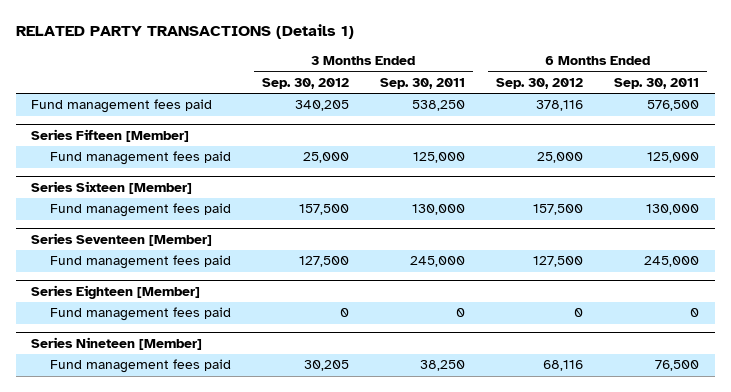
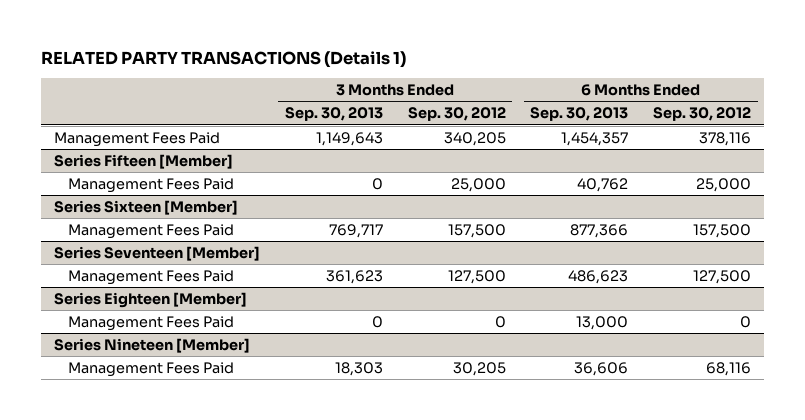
- | 3 Months Ended Sep. 30, 2012 | 3 Months Ended Sep. 30, 2011 | 6 Months Ended Sep. 30, 2012 | 6 Months Ended Sep. 30, 2011
+ | 3 Months Ended Sep. 30, 2013 | 3 Months Ended Sep. 30, 2012 | 6 Months Ended Sep. 30, 2013 | 6 Months Ended Sep. 30, 2012
- Fund management fees paid | 340,205 | 538,250 | 378,116 | 576,500
+ Management Fees Paid | 1,149,643 | 340,205 | 1,454,357 | 378,116
@ Series Fifteen [Member]
- Fund management fees paid | 25,000 | 125,000 | 25,000 | 125,000
+ Management Fees Paid | 0 | 25,000 | 40,762 | 25,000
@ Series Sixteen [Member]
- Fund management fees paid | 157,500 | 130,000 | 157,500 | 130,000
+ Management Fees Paid | 769,717 | 157,500 | 877,366 | 157,500
@ Series Seventeen [Member]
- Fund management fees paid | 127,500 | 245,000 | 127,500 | 245,000
+ Management Fees Paid | 361,623 | 127,500 | 486,623 | 127,500
@ Series Eighteen [Member]
- Fund management fees paid | 0 | 0 | 0 | 0
+ Management Fees Paid | 0 | 0 | 13,000 | 0
@ Series Nineteen [Member]
- Fund management fees paid | 30,205 | 38,250 | 68,116 | 76,500
+ Management Fees Paid | 18,303 | 30,205 | 36,606 | 68,116

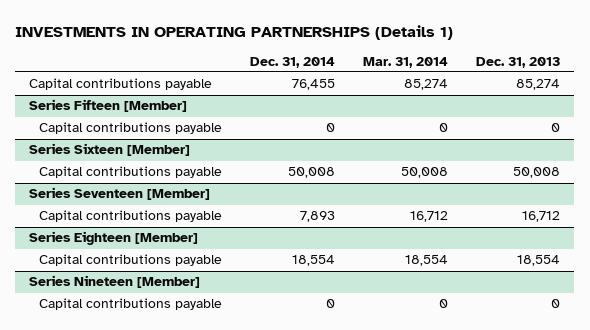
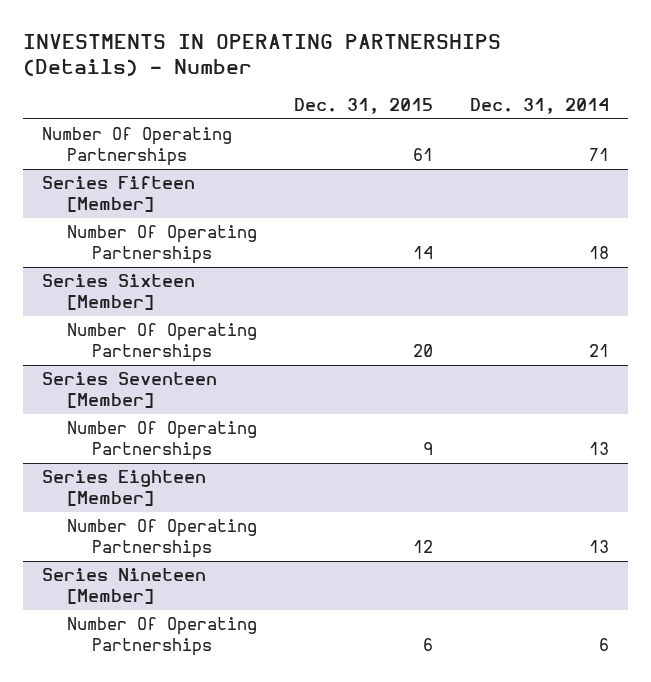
- INVESTMENTS IN OPERATING PARTNERSHIPS (Details 1)
+ INVESTMENTS IN OPERATING PARTNERSHIPS (Details) - Number
- | Dec. 31, 2014 | Mar. 31, 2014 | Dec. 31, 2013
+ | Dec. 31, 2015 | Dec. 31, 2014
- Capital contributions payable | 76,455 | 85,274 | 85,274
+ Number Of Operating Partnerships | 61 | 71
@ Series Fifteen [Member]
- Capital contributions payable | 0 | 0 | 0
+ Number Of Operating Partnerships | 14 | 18
@ Series Sixteen [Member]
- Capital contributions payable | 50,008 | 50,008 | 50,008
+ Number Of Operating Partnerships | 20 | 21
@ Series Seventeen [Member]
- Capital contributions payable | 7,893 | 16,712 | 16,712
+ Number Of Operating Partnerships | 9 | 13
@ Series Eighteen [Member]
- Capital contributions payable | 18,554 | 18,554 | 18,554
+ Number Of Operating Partnerships | 12 | 13
@ Series Nineteen [Member]
- Capital contributions payable | 0 | 0 | 0
+ Number Of Operating Partnerships | 6 | 6

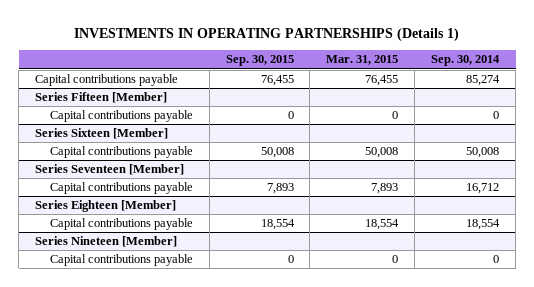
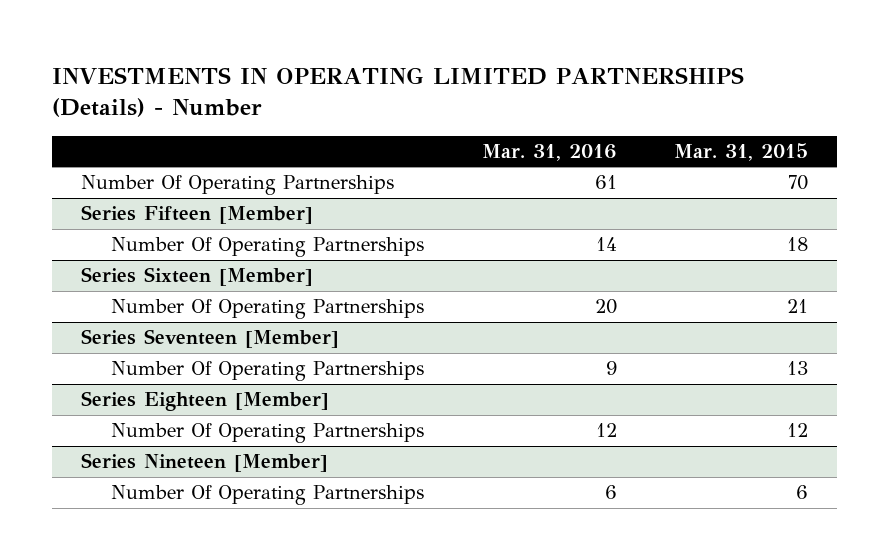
- INVESTMENTS IN OPERATING PARTNERSHIPS (Details 1)
+ INVESTMENTS IN OPERATING LIMITED PARTNERSHIPS (Details) - Number
- | Sep. 30, 2015 | Mar. 31, 2015 | Sep. 30, 2014
+ | Mar. 31, 2016 | Mar. 31, 2015
- Capital contributions payable | 76,455 | 76,455 | 85,274
+ Number Of Operating Partnerships | 61 | 70
@ Series Fifteen [Member]
- Capital contributions payable | 0 | 0 | 0
+ Number Of Operating Partnerships | 14 | 18
@ Series Sixteen [Member]
- Capital contributions payable | 50,008 | 50,008 | 50,008
+ Number Of Operating Partnerships | 20 | 21
@ Series Seventeen [Member]
- Capital contributions payable | 7,893 | 7,893 | 16,712
+ Number Of Operating Partnerships | 9 | 13
@ Series Eighteen [Member]
- Capital contributions payable | 18,554 | 18,554 | 18,554
+ Number Of Operating Partnerships | 12 | 12
@ Series Nineteen [Member]
- Capital contributions payable | 0 | 0 | 0
+ Number Of Operating Partnerships | 6 | 6

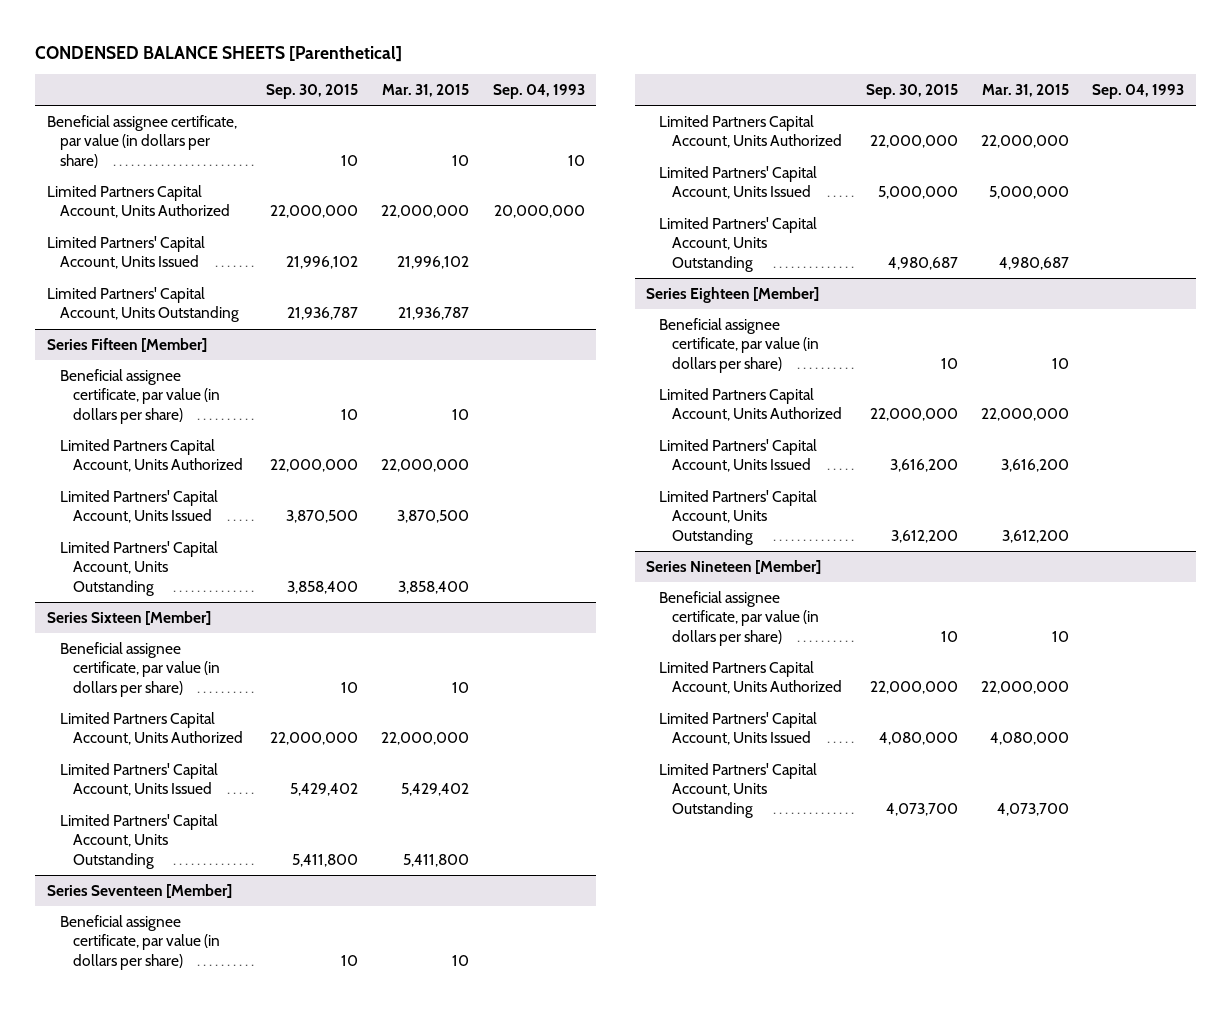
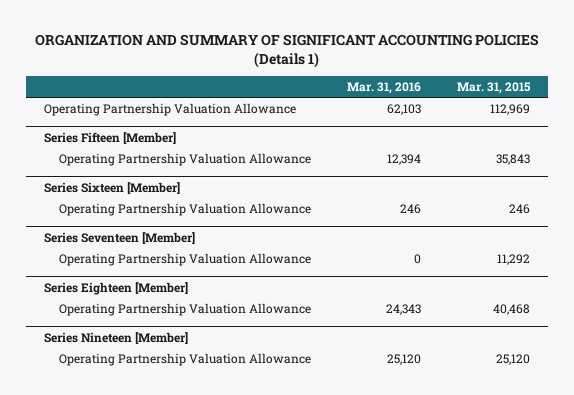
- CONDENSED BALANCE SHEETS [Parenthetical]
+ ORGANIZATION AND SUMMARY OF SIGNIFICANT ACCOUNTING POLICIES (Details 1)
- | Sep. 30, 2015 | Mar. 31, 2015 | Sep. 04, 1993
+ | Mar. 31, 2016 | Mar. 31, 2015
- Beneficial assignee certificate, par value (in dollars per share) | 10 | 10 | 10
- Limited Partners Capital Account, Units Authorized | 22,000,000 | 22,000,000 | 20,000,000
- Limited Partners' Capital Account, Units Issued | 21,996,102 | 21,996,102 |
- Limited Partners' Capital Account, Units Outstanding | 21,936,787 | 21,936,787 |
+ Operating Partnership Valuation Allowance | 62,103 | 112,969
@ Series Fifteen [Member]
- Beneficial assignee certificate, par value (in dollars per share) | 10 | 10 |
- Limited Partners Capital Account, Units Authorized | 22,000,000 | 22,000,000 |
- Limited Partners' Capital Account, Units Issued | 3,870,500 | 3,870,500 |
- Limited Partners' Capital Account, Units Outstanding | 3,858,400 | 3,858,400 |
+ Operating Partnership Valuation Allowance | 12,394 | 35,843
@ Series Sixteen [Member]
- Beneficial assignee certificate, par value (in dollars per share) | 10 | 10 |
- Limited Partners Capital Account, Units Authorized | 22,000,000 | 22,000,000 |
- Limited Partners' Capital Account, Units Issued | 5,429,402 | 5,429,402 |
- Limited Partners' Capital Account, Units Outstanding | 5,411,800 | 5,411,800 |
+ Operating Partnership Valuation Allowance | 246 | 246
@ Series Seventeen [Member]
- Beneficial assignee certificate, par value (in dollars per share) | 10 | 10 |
- Limited Partners Capital Account, Units Authorized | 22,000,000 | 22,000,000 |
- Limited Partners' Capital Account, Units Issued | 5,000,000 | 5,000,000 |
- Limited Partners' Capital Account, Units Outstanding | 4,980,687 | 4,980,687 |
+ Operating Partnership Valuation Allowance | 0 | 11,292
@ Series Eighteen [Member]
- Beneficial assignee certificate, par value (in dollars per share) | 10 | 10 |
- Limited Partners Capital Account, Units Authorized | 22,000,000 | 22,000,000 |
- Limited Partners' Capital Account, Units Issued | 3,616,200 | 3,616,200 |
- Limited Partners' Capital Account, Units Outstanding | 3,612,200 | 3,612,200 |
+ Operating Partnership Valuation Allowance | 24,343 | 40,468
@ Series Nineteen [Member]
- Beneficial assignee certificate, par value (in dollars per share) | 10 | 10 |
- Limited Partners Capital Account, Units Authorized | 22,000,000 | 22,000,000 |
- Limited Partners' Capital Account, Units Issued | 4,080,000 | 4,080,000 |
- Limited Partners' Capital Account, Units Outstanding | 4,073,700 | 4,073,700 |
+ Operating Partnership Valuation Allowance | 25,120 | 25,120

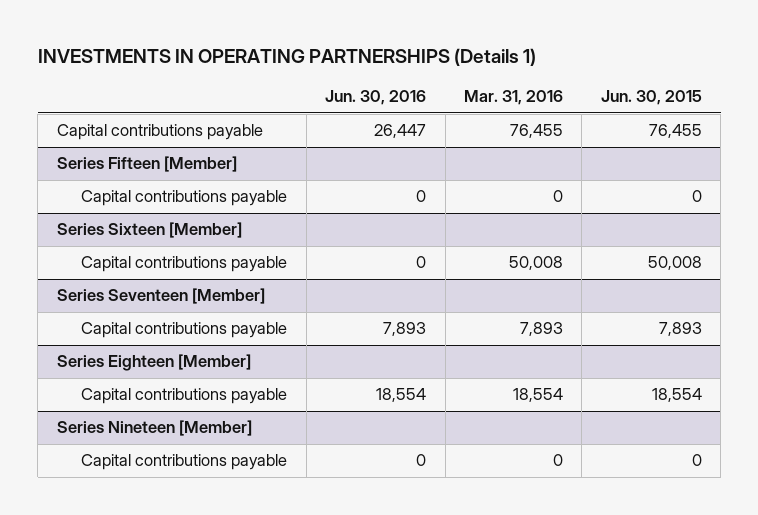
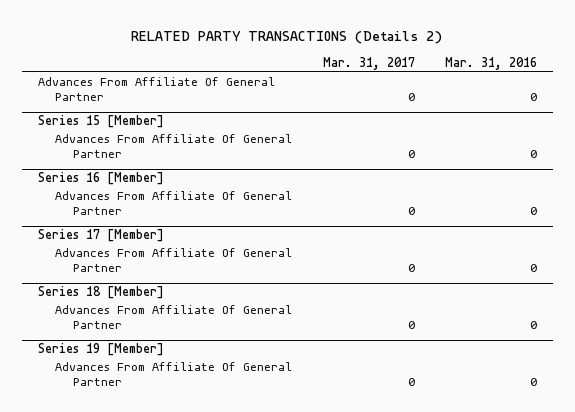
- INVESTMENTS IN OPERATING PARTNERSHIPS (Details 1)
+ RELATED PARTY TRANSACTIONS (Details 2)
- | Jun. 30, 2016 | Mar. 31, 2016 | Jun. 30, 2015
+ | Mar. 31, 2017 | Mar. 31, 2016
- Capital contributions payable | 26,447 | 76,455 | 76,455
- Series Fifteen [Member]
- Capital contributions payable | 0 | 0 | 0
- Series Sixteen [Member]
- Capital contributions payable | 0 | 50,008 | 50,008
- Series Seventeen [Member]
- Capital contributions payable | 7,893 | 7,893 | 7,893
- Series Eighteen [Member]
- Capital contributions payable | 18,554 | 18,554 | 18,554
- Series Nineteen [Member]
- Capital contributions payable | 0 | 0 | 0
+ Advances From Affiliate Of General Partner | 0 | 0
+ Series 15 [Member]
+ Advances From Affiliate Of General Partner | 0 | 0
+ Series 16 [Member]
+ Advances From Affiliate Of General Partner | 0 | 0
+ Series 17 [Member]
+ Advances From Affiliate Of General Partner | 0 | 0
+ Series 18 [Member]
+ Advances From Affiliate Of General Partner | 0 | 0
+ Series 19 [Member]
+ Advances From Affiliate Of General Partner | 0 | 0

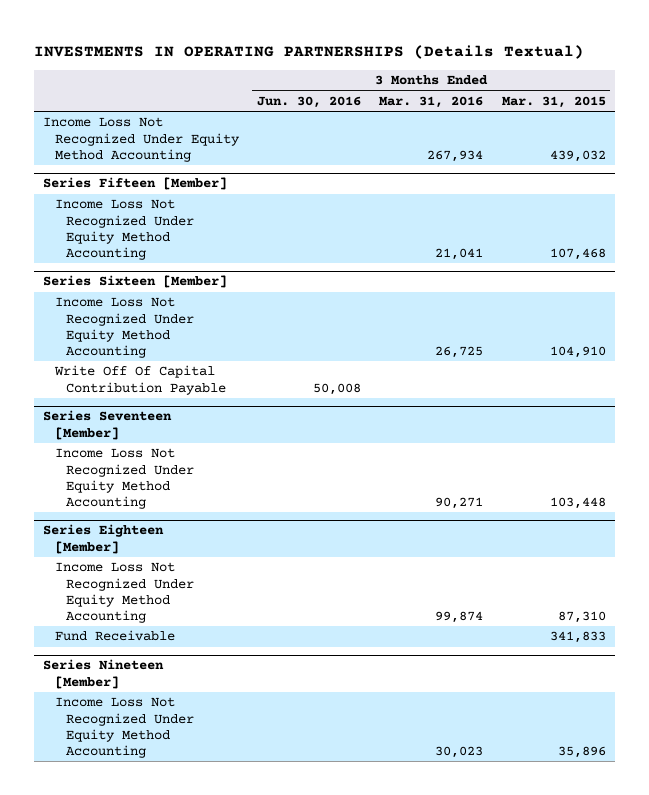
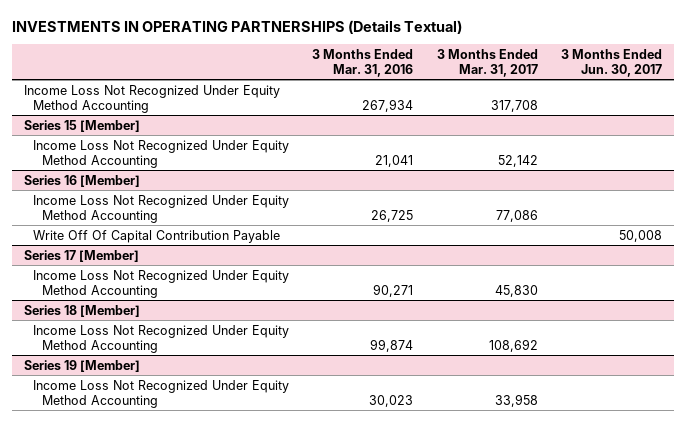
- | 3 Months Ended Jun. 30, 2016 | 3 Months Ended Mar. 31, 2016 | 3 Months Ended Mar. 31, 2015
+ | 3 Months Ended Mar. 31, 2016 | 3 Months Ended Mar. 31, 2017 | 3 Months Ended Jun. 30, 2017
- Series Fifteen [Member]
+ Series 15 [Member]
- Series Sixteen [Member]
+ Series 16 [Member]
- Series Seventeen [Member]
+ Series 17 [Member]
- Series Eighteen [Member]
+ Series 18 [Member]
- Fund Receivable | | | 341,833
- Series Nineteen [Member]
+ Series 19 [Member]

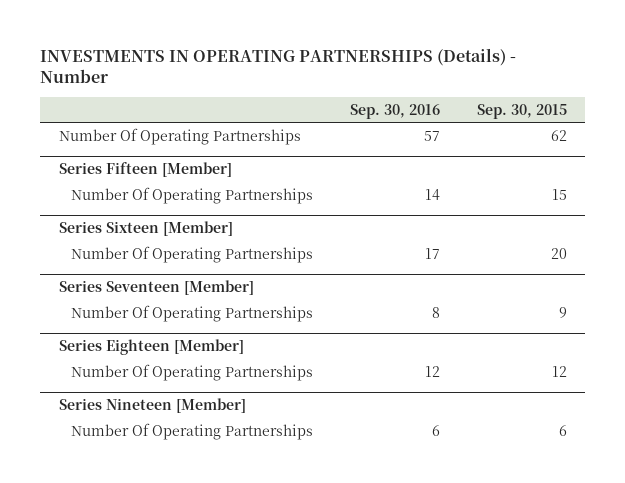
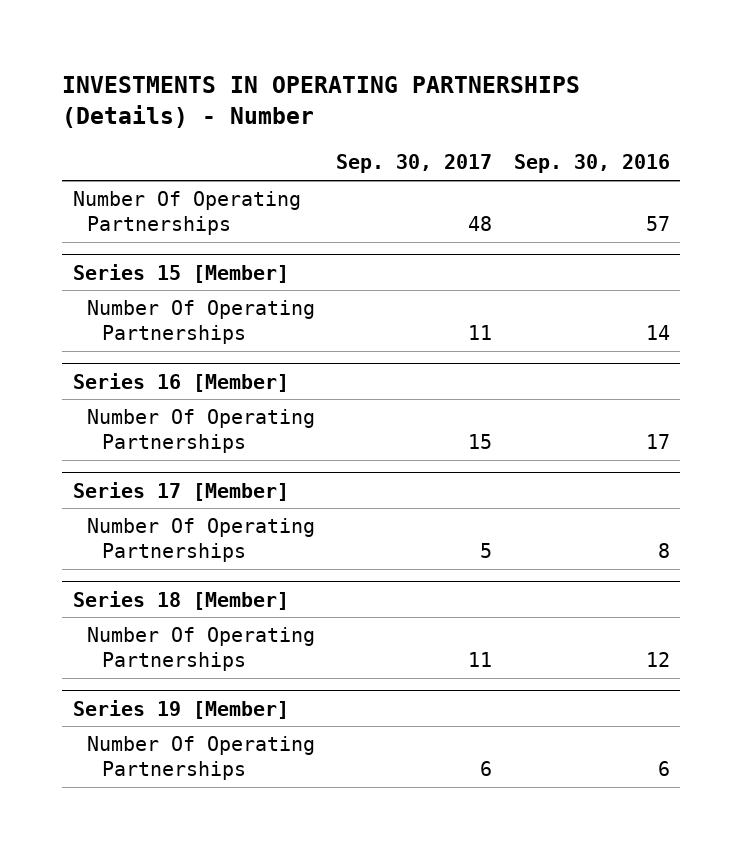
- | Sep. 30, 2016 | Sep. 30, 2015
+ | Sep. 30, 2017 | Sep. 30, 2016
- Series Fifteen [Member]
+ Series 15 [Member]
- Series Sixteen [Member]
+ Series 16 [Member]
- Series Seventeen [Member]
+ Series 17 [Member]
- Series Eighteen [Member]
+ Series 18 [Member]
- Series Nineteen [Member]
+ Series 19 [Member]

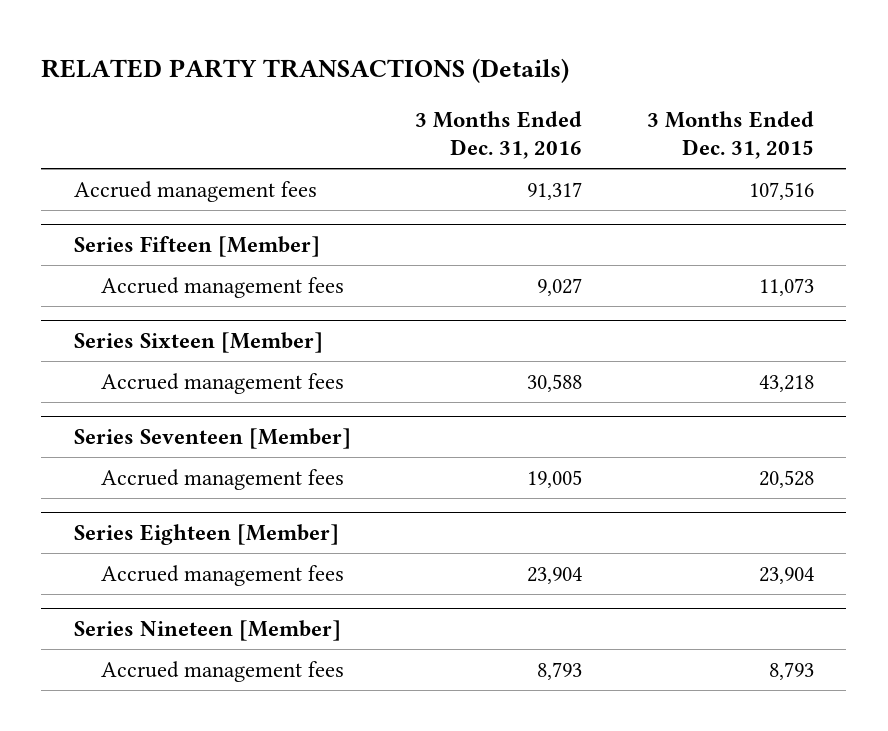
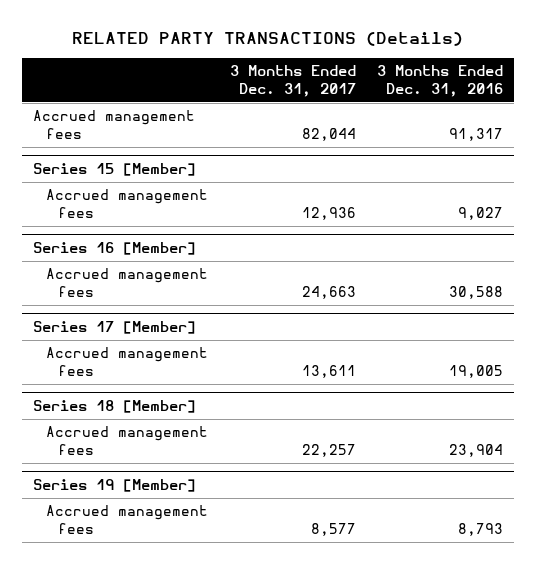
- | 3 Months Ended Dec. 31, 2016 | 3 Months Ended Dec. 31, 2015
+ | 3 Months Ended Dec. 31, 2017 | 3 Months Ended Dec. 31, 2016
- Series Fifteen [Member]
+ Series 15 [Member]
- Series Sixteen [Member]
+ Series 16 [Member]
- Series Seventeen [Member]
+ Series 17 [Member]
- Series Eighteen [Member]
+ Series 18 [Member]
- Series Nineteen [Member]
+ Series 19 [Member]

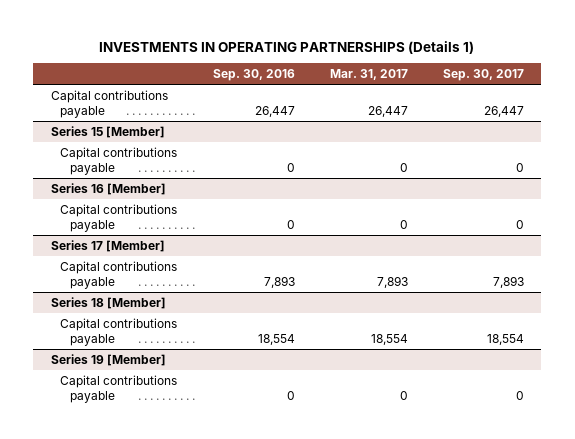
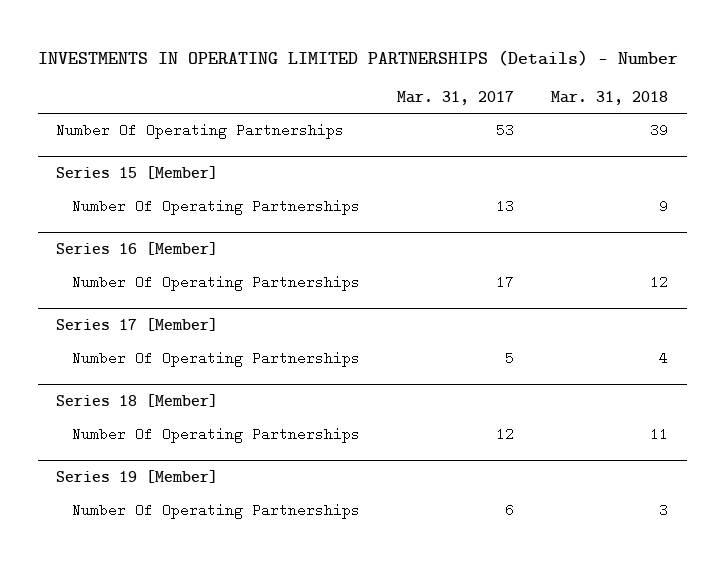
- INVESTMENTS IN OPERATING PARTNERSHIPS (Details 1)
+ INVESTMENTS IN OPERATING LIMITED PARTNERSHIPS (Details) - Number
- | Sep. 30, 2016 | Mar. 31, 2017 | Sep. 30, 2017
+ | Mar. 31, 2017 | Mar. 31, 2018
- Capital contributions payable | 26,447 | 26,447 | 26,447
+ Number Of Operating Partnerships | 53 | 39
@ Series 15 [Member]
- Capital contributions payable | 0 | 0 | 0
+ Number Of Operating Partnerships | 13 | 9
@ Series 16 [Member]
- Capital contributions payable | 0 | 0 | 0
+ Number Of Operating Partnerships | 17 | 12
@ Series 17 [Member]
- Capital contributions payable | 7,893 | 7,893 | 7,893
+ Number Of Operating Partnerships | 5 | 4
@ Series 18 [Member]
- Capital contributions payable | 18,554 | 18,554 | 18,554
+ Number Of Operating Partnerships | 12 | 11
@ Series 19 [Member]
- Capital contributions payable | 0 | 0 | 0
+ Number Of Operating Partnerships | 6 | 3

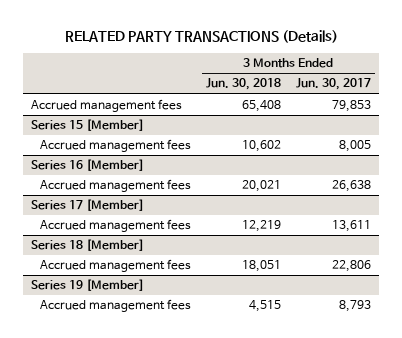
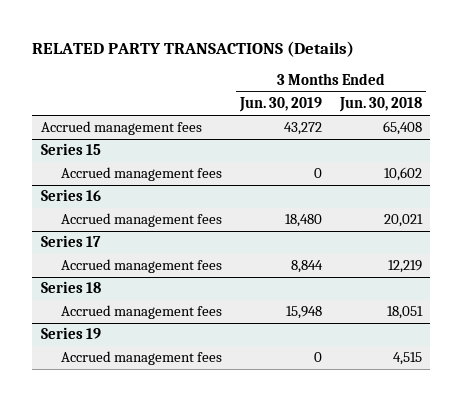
- | 3 Months Ended Jun. 30, 2018 | 3 Months Ended Jun. 30, 2017
+ | 3 Months Ended Jun. 30, 2019 | 3 Months Ended Jun. 30, 2018
- Series 15 [Member]
+ Series 15
- Series 16 [Member]
+ Series 16
- Series 17 [Member]
+ Series 17
- Series 18 [Member]
+ Series 18
- Series 19 [Member]
+ Series 19

